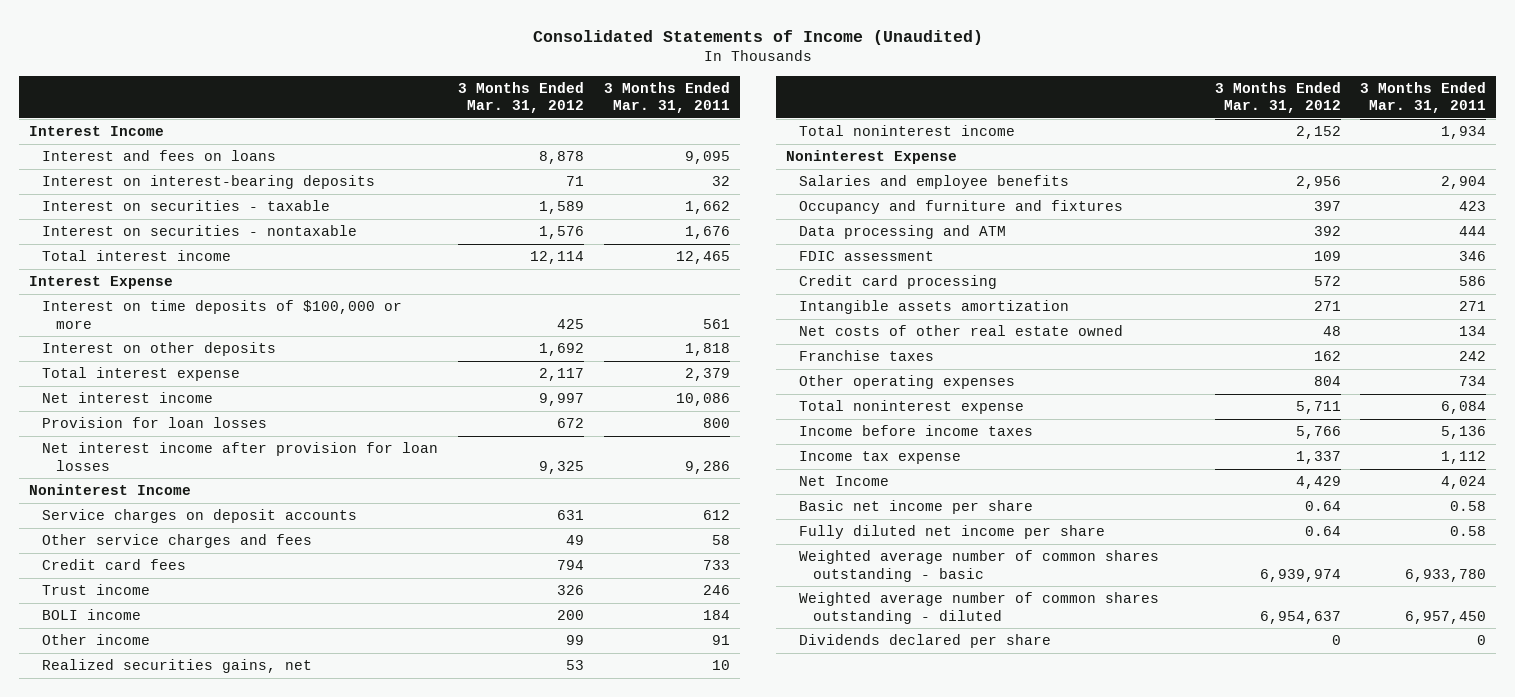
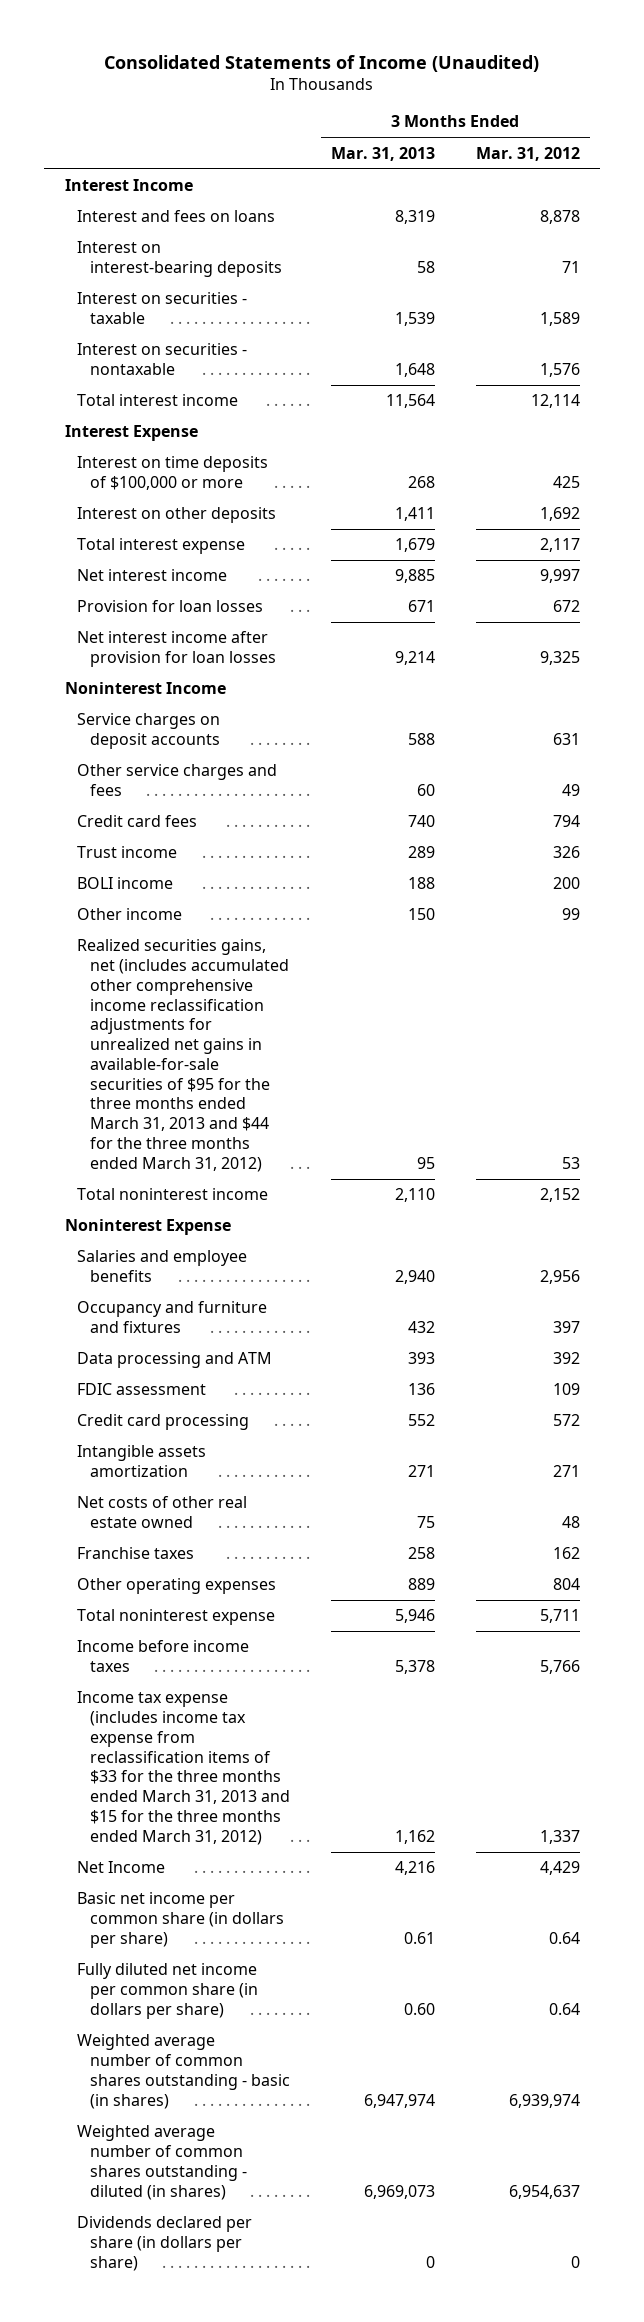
- | 3 Months Ended Mar. 31, 2012 | 3 Months Ended Mar. 31, 2011
+ | 3 Months Ended Mar. 31, 2013 | 3 Months Ended Mar. 31, 2012
- Realized securities gains, net | 53 | 10
+ Realized securities gains, net (includes accumulated other comprehensive income reclassification adjustments for unrealized net gains in available-for-sale securities of $95 for the three months ended March 31, 2013 and $44 for the three months ended March 31, 2012) | 95 | 53
- Income tax expense | 1,337 | 1,112
+ Income tax expense (includes income tax expense from reclassification items of $33 for the three months ended March 31, 2013 and $15 for the three months ended March 31, 2012) | 1,162 | 1,337
- Basic net income per share | 0.64 | 0.58
- Fully diluted net income per share | 0.64 | 0.58
- Weighted average number of common shares outstanding - basic | 6,939,974 | 6,933,780
- Weighted average number of common shares outstanding - diluted | 6,954,637 | 6,957,450
- Dividends declared per share | 0 | 0
+ Basic net income per common share (in dollars per share) | 0.61 | 0.64
+ Fully diluted net income per common share (in dollars per share) | 0.60 | 0.64
+ Weighted average number of common shares outstanding - basic (in shares) | 6,947,974 | 6,939,974
+ Weighted average number of common shares outstanding - diluted (in shares) | 6,969,073 | 6,954,637
+ Dividends declared per share (in dollars per share) | 0 | 0

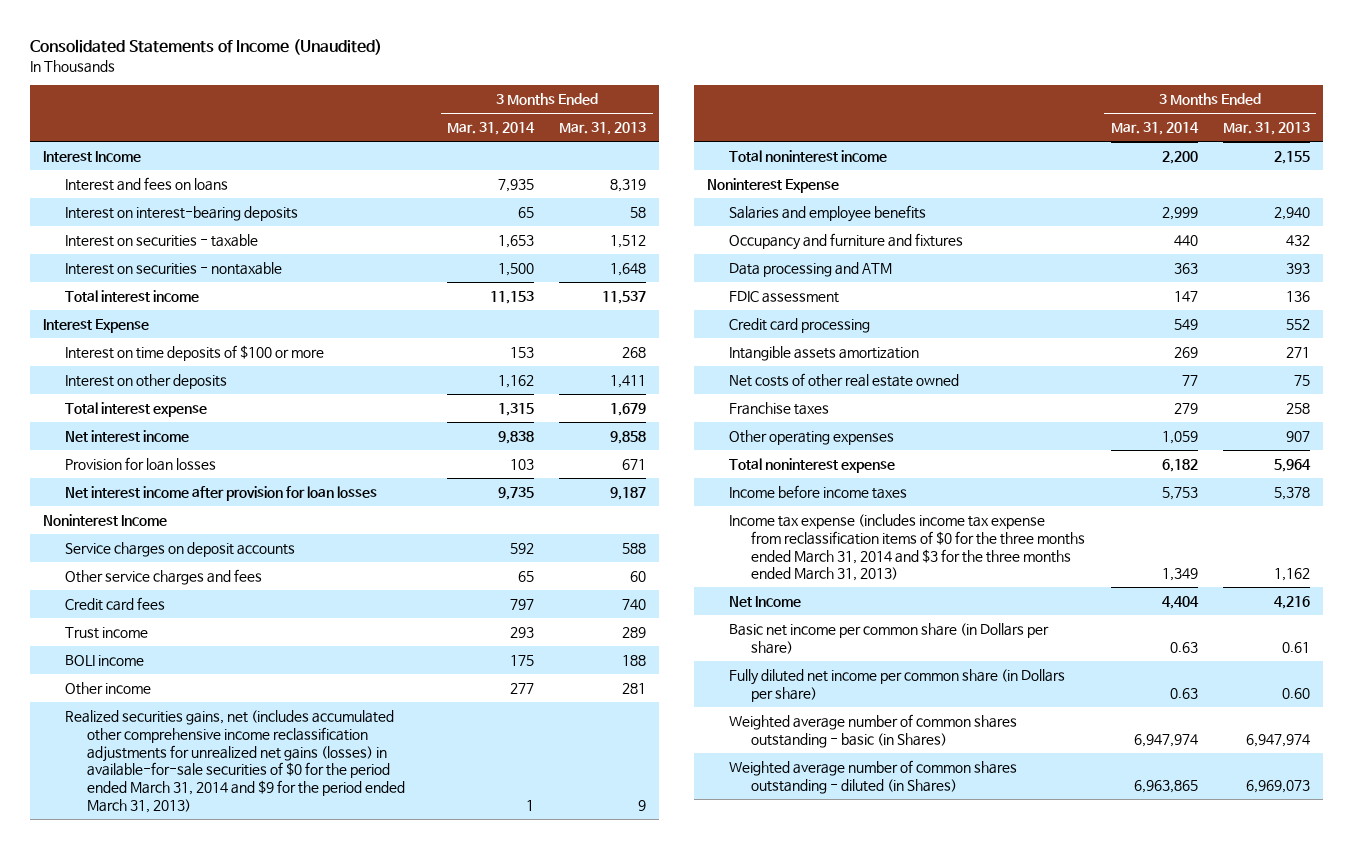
- | 3 Months Ended Mar. 31, 2013 | 3 Months Ended Mar. 31, 2012
+ | 3 Months Ended Mar. 31, 2014 | 3 Months Ended Mar. 31, 2013
- Interest on securities - taxable | 1,539 | 1,589
+ Interest on securities - taxable | 1,653 | 1,512
- Total interest income | 11,564 | 12,114
+ Total interest income | 11,153 | 11,537
- Interest on time deposits of $100,000 or more | 268 | 425
+ Interest on time deposits of $100 or more | 153 | 268
- Net interest income | 9,885 | 9,997
+ Net interest income | 9,838 | 9,858
- Net interest income after provision for loan losses | 9,214 | 9,325
+ Net interest income after provision for loan losses | 9,735 | 9,187
- Other income | 150 | 99
- Realized securities gains, net (includes accumulated other comprehensive income reclassification adjustments for unrealized net gains in available-for-sale securities of $95 for the three months ended March 31, 2013 and $44 for the three months ended March 31, 2012) | 95 | 53
- Total noninterest income | 2,110 | 2,152
+ Other income | 277 | 281
+ Realized securities gains, net (includes accumulated other comprehensive income reclassification adjustments for unrealized net gains (losses) in available-for-sale securities of $0 for the period ended March 31, 2014 and $9 for the period ended March 31, 2013) | 1 | 9
+ Total noninterest income | 2,200 | 2,155
- Other operating expenses | 889 | 804
- Total noninterest expense | 5,946 | 5,711
+ Other operating expenses | 1,059 | 907
+ Total noninterest expense | 6,182 | 5,964
- Income tax expense (includes income tax expense from reclassification items of $33 for the three months ended March 31, 2013 and $15 for the three months ended March 31, 2012) | 1,162 | 1,337
+ Income tax expense (includes income tax expense from reclassification items of $0 for the three months ended March 31, 2014 and $3 for the three months ended March 31, 2013) | 1,349 | 1,162
- Basic net income per common share (in dollars per share) | 0.61 | 0.64
- Fully diluted net income per common share (in dollars per share) | 0.60 | 0.64
- Weighted average number of common shares outstanding - basic (in shares) | 6,947,974 | 6,939,974
- Weighted average number of common shares outstanding - diluted (in shares) | 6,969,073 | 6,954,637
- Dividends declared per share (in dollars per share) | 0 | 0
+ Basic net income per common share (in Dollars per share) | 0.63 | 0.61
+ Fully diluted net income per common share (in Dollars per share) | 0.63 | 0.60
+ Weighted average number of common shares outstanding - basic (in Shares) | 6,947,974 | 6,947,974
+ Weighted average number of common shares outstanding - diluted (in Shares) | 6,963,865 | 6,969,073

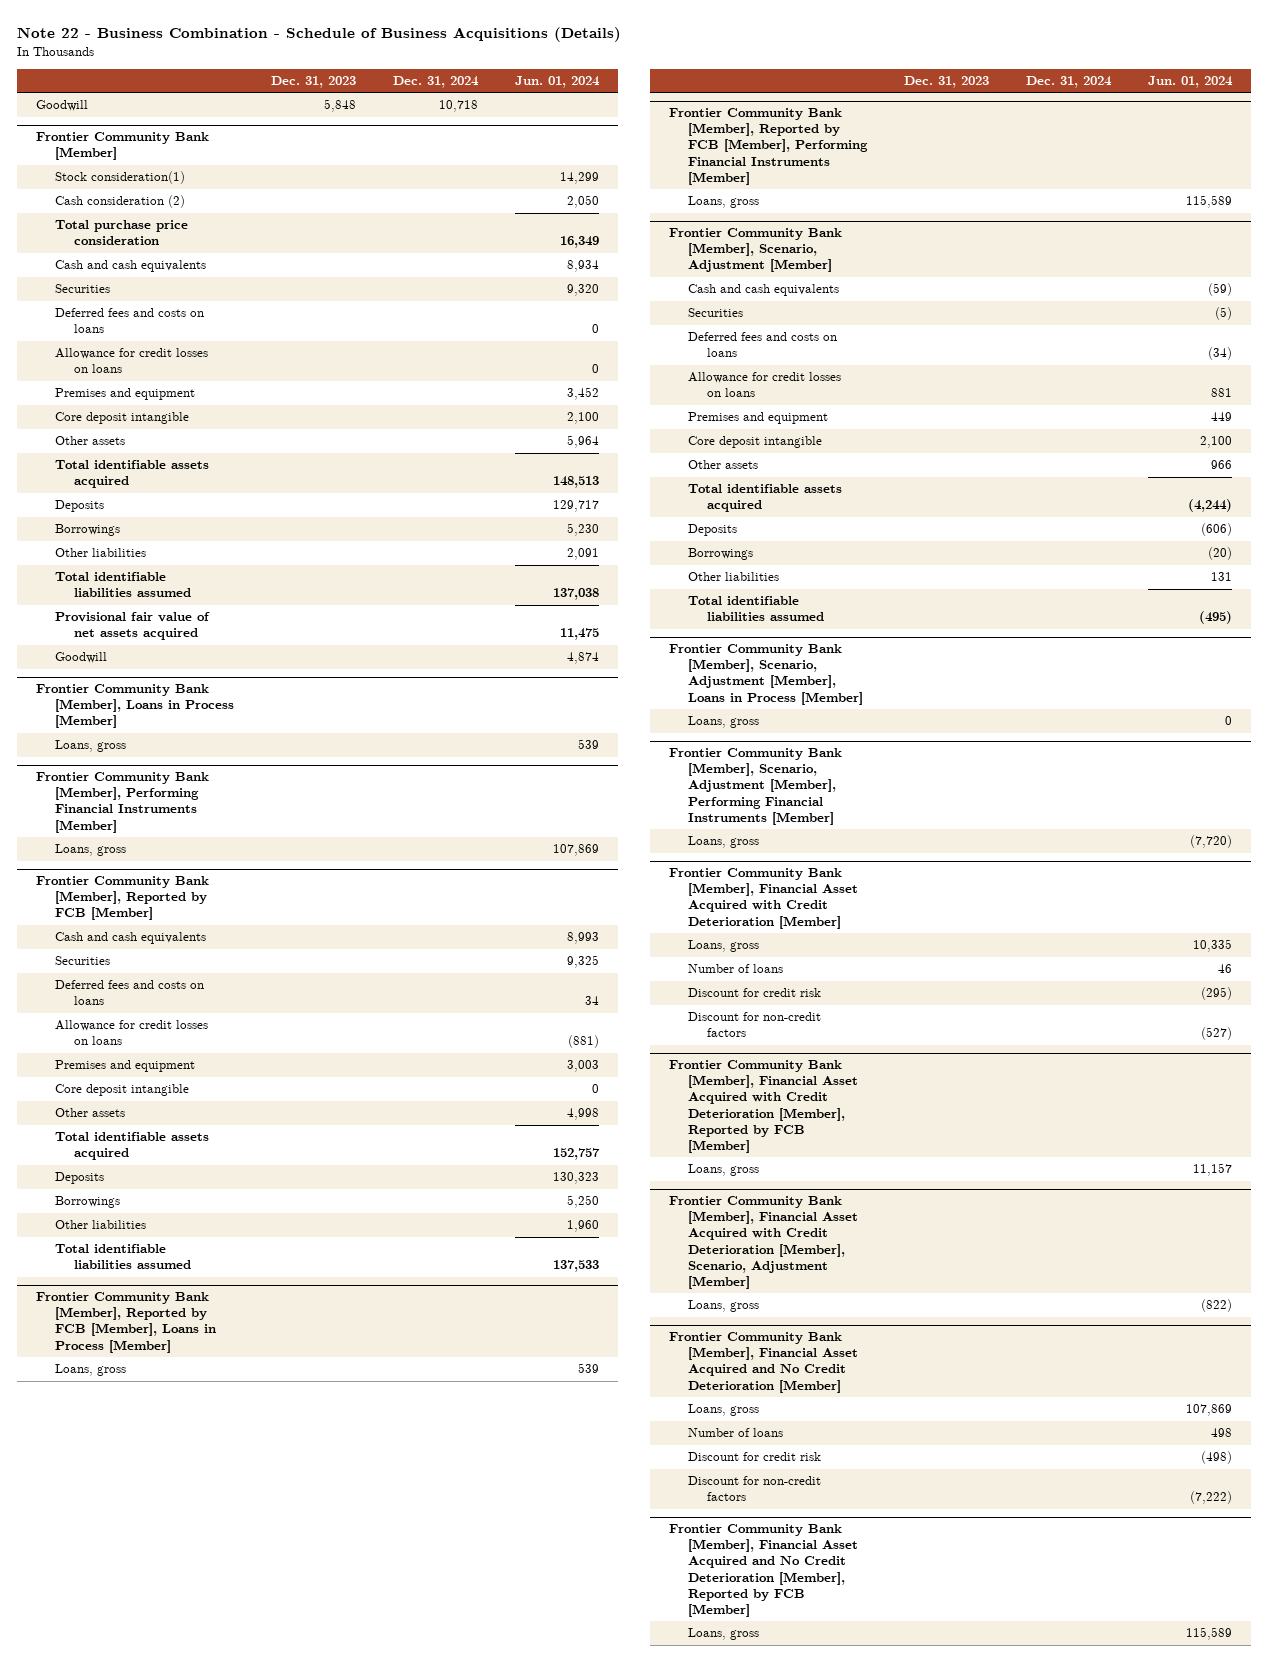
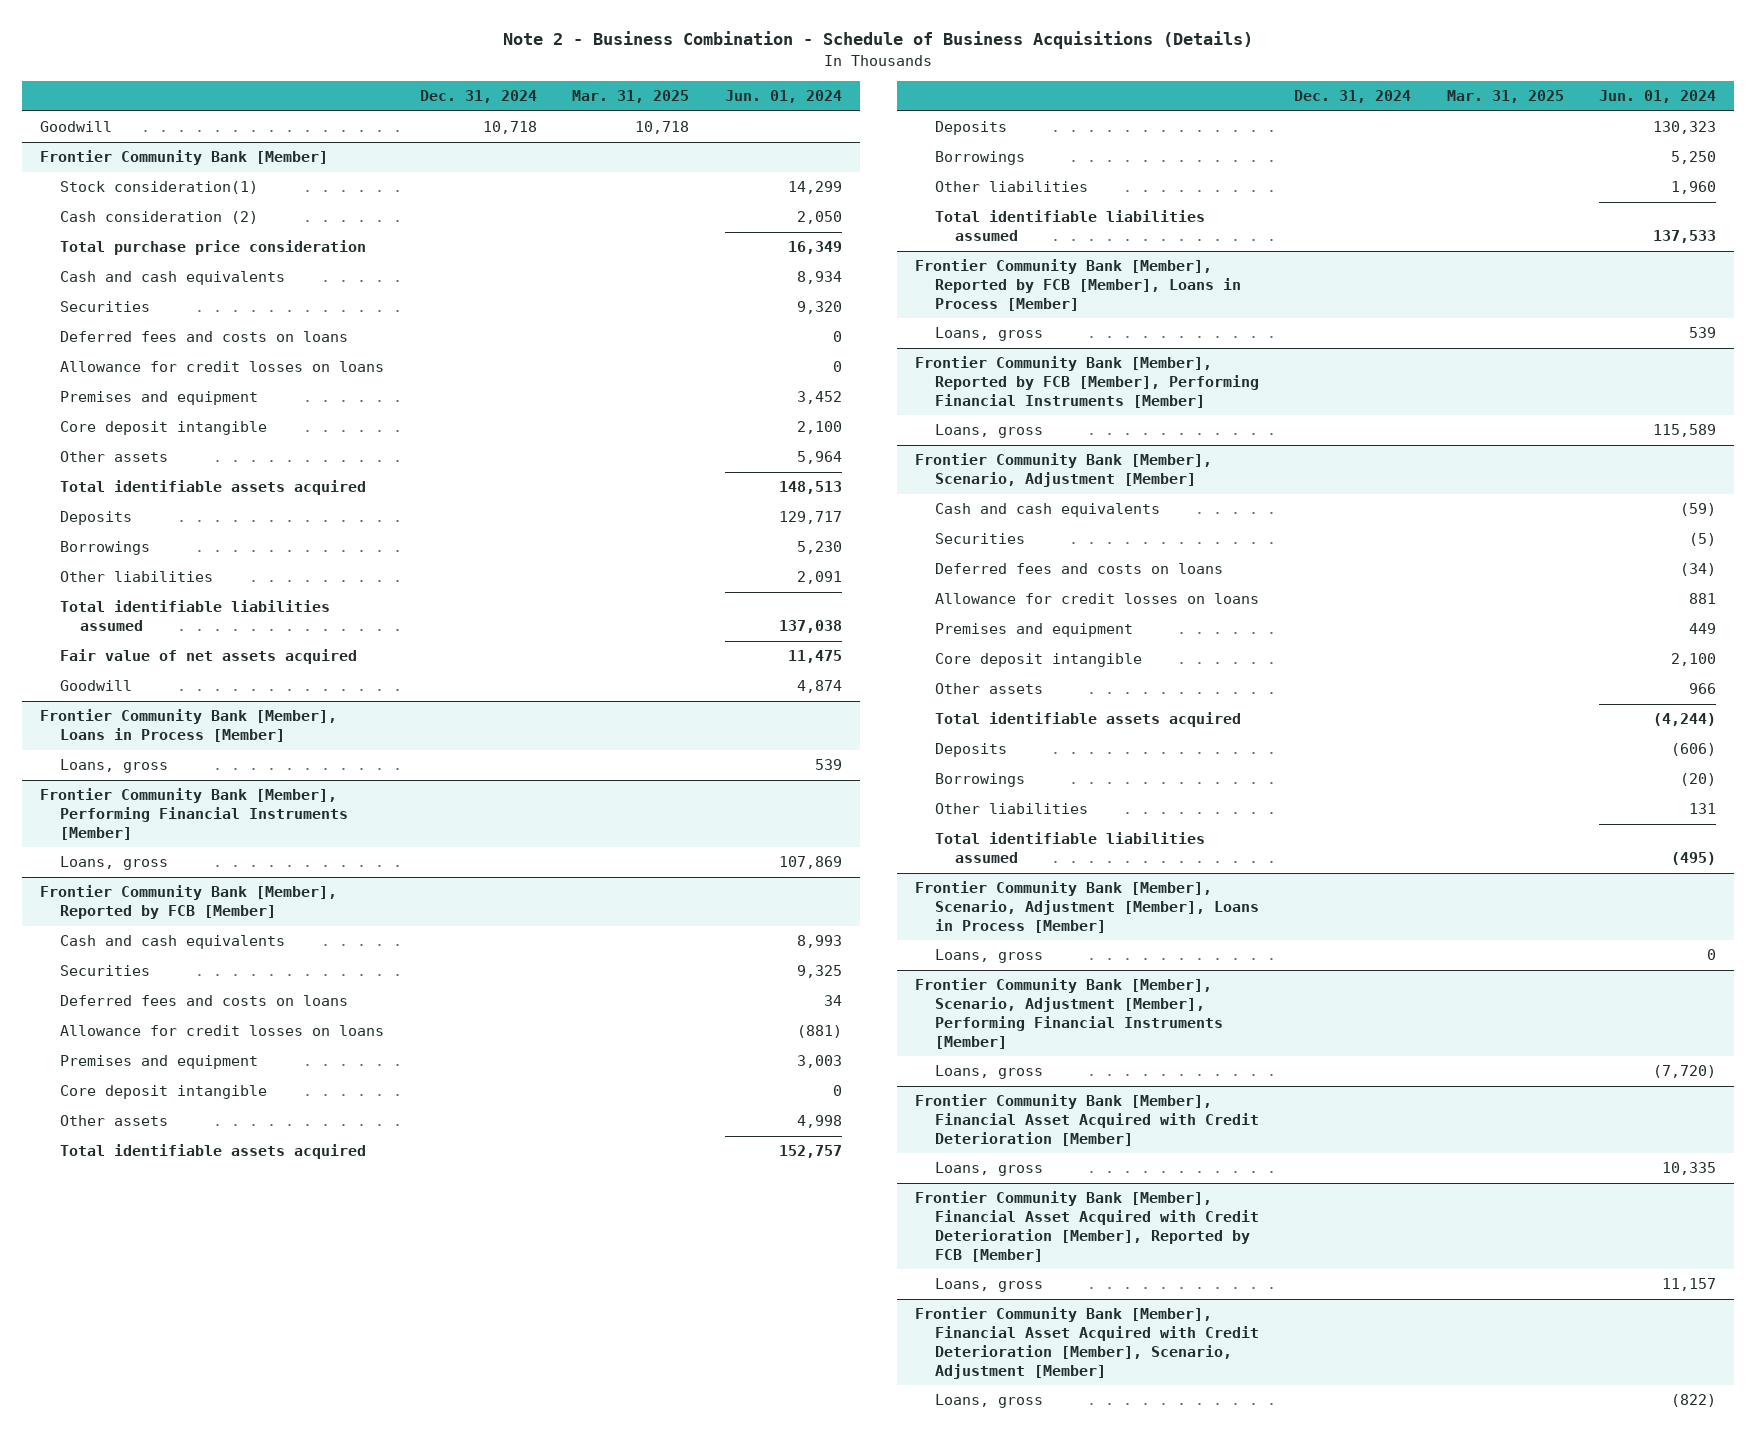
- Note 22 - Business Combination - Schedule of Business Acquisitions (Details)
+ Note 2 - Business Combination - Schedule of Business Acquisitions (Details)
- | Dec. 31, 2023 | Dec. 31, 2024 | Jun. 01, 2024
+ | Dec. 31, 2024 | Mar. 31, 2025 | Jun. 01, 2024
@ Frontier Community Bank [Member]
- Provisional fair value of net assets acquired | | | 11,475
+ Fair value of net assets acquired | | | 11,475
@ Frontier Community Bank [Member], Financial Asset Acquired with Credit Deterioration [Member]
- Number of loans | | | 46
- Discount for credit risk | | | (295)
- Discount for non-credit factors | | | (527)
- Frontier Community Bank [Member], Financial Asset Acquired and No Credit Deterioration [Member]
- Loans, gross | | | 107,869
- Number of loans | | | 498
- Discount for credit risk | | | (498)
- Discount for non-credit factors | | | (7,222)
- Frontier Community Bank [Member], Financial Asset Acquired and No Credit Deterioration [Member], Reported by FCB [Member]
- Loans, gross | | | 115,589

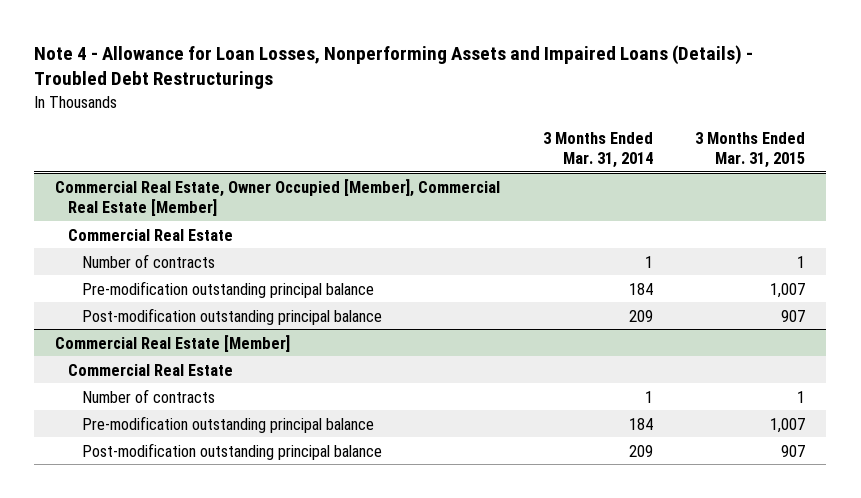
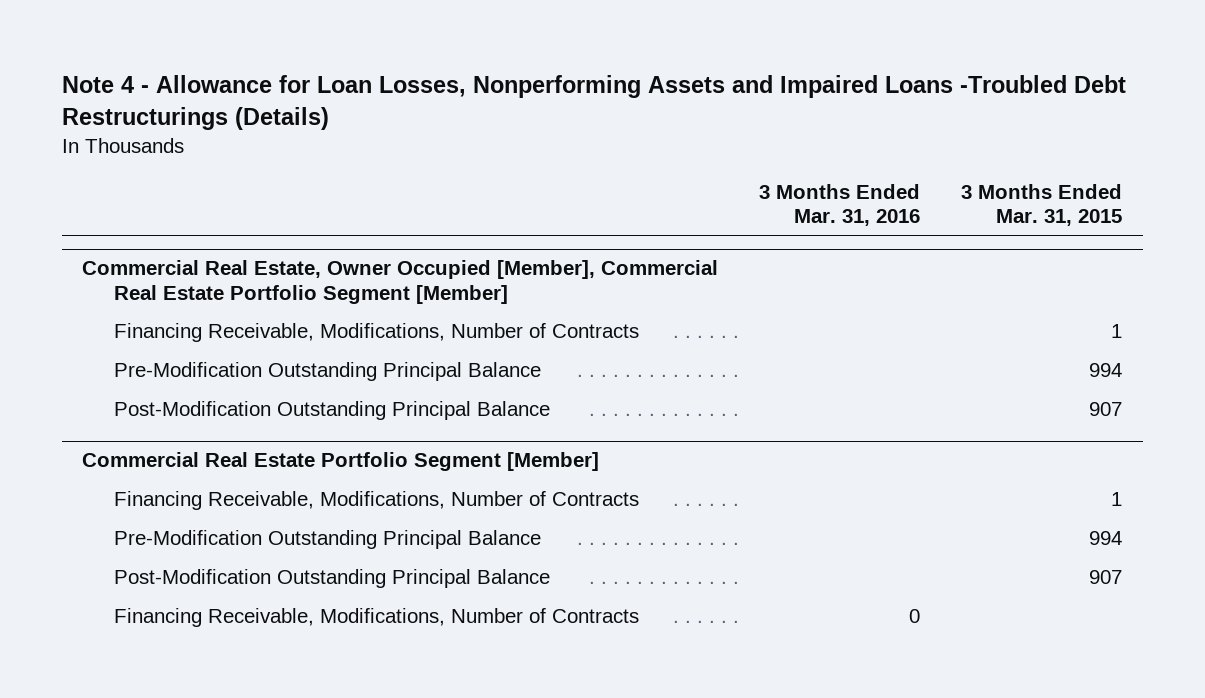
- Note 4 - Allowance for Loan Losses, Nonperforming Assets and Impaired Loans (Details) - Troubled Debt Restructurings
+ Note 4 - Allowance for Loan Losses, Nonperforming Assets and Impaired Loans -Troubled Debt Restructurings (Details)
- | 3 Months Ended Mar. 31, 2014 | 3 Months Ended Mar. 31, 2015
+ | 3 Months Ended Mar. 31, 2016 | 3 Months Ended Mar. 31, 2015
- Commercial Real Estate, Owner Occupied [Member], Commercial Real Estate [Member]
- Commercial Real Estate
- Number of contracts | 1 | 1
- Pre-modification outstanding principal balance | 184 | 1,007
- Post-modification outstanding principal balance | 209 | 907
- Commercial Real Estate [Member]
- Commercial Real Estate
- Number of contracts | 1 | 1
- Pre-modification outstanding principal balance | 184 | 1,007
- Post-modification outstanding principal balance | 209 | 907
+ Commercial Real Estate, Owner Occupied [Member], Commercial Real Estate Portfolio Segment [Member]
+ Financing Receivable, Modifications, Number of Contracts | | 1
+ Pre-Modification Outstanding Principal Balance | | 994
+ Post-Modification Outstanding Principal Balance | | 907
+ Commercial Real Estate Portfolio Segment [Member]
+ Financing Receivable, Modifications, Number of Contracts | | 1
+ Pre-Modification Outstanding Principal Balance | | 994
+ Post-Modification Outstanding Principal Balance | | 907
+ Financing Receivable, Modifications, Number of Contracts | 0 |

